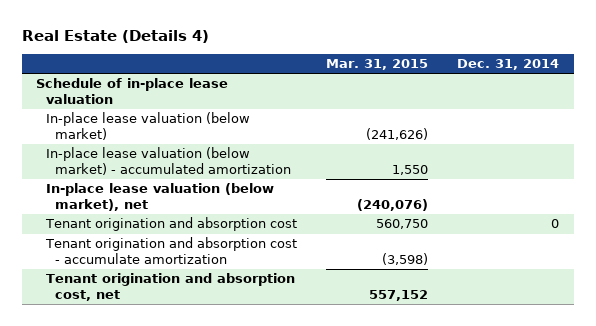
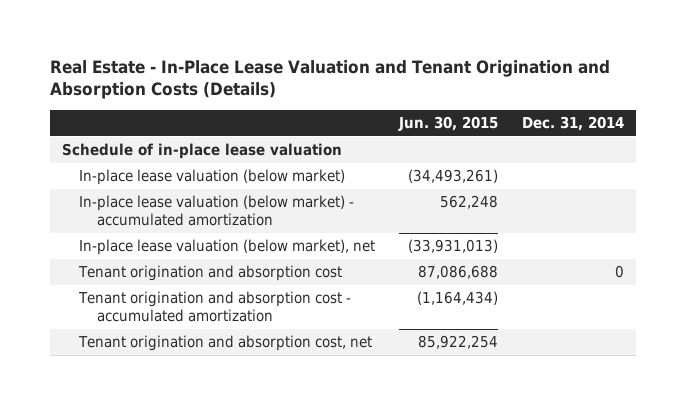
- Real Estate (Details 4)
+ Real Estate - In-Place Lease Valuation and Tenant Origination and Absorption Costs (Details)
- | Mar. 31, 2015 | Dec. 31, 2014
+ | Jun. 30, 2015 | Dec. 31, 2014
- Tenant origination and absorption cost - accumulate amortization | (3,598) |
+ Tenant origination and absorption cost - accumulated amortization | (1,164,434) |

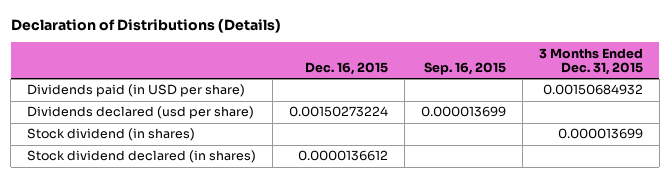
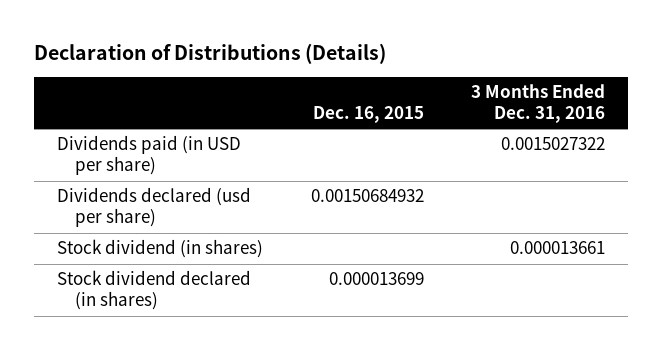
- | Dec. 16, 2015 | Sep. 16, 2015 | 3 Months Ended Dec. 31, 2015
+ | Dec. 16, 2015 | 3 Months Ended Dec. 31, 2016
- Dividends declared (usd per share) | 0.00150273224 | 0.000013699 |
+ Dividends declared (usd per share) | 0.00150684932 |
- Stock dividend declared (in shares) | 0.0000136612 | |
+ Stock dividend declared (in shares) | 0.000013699 |

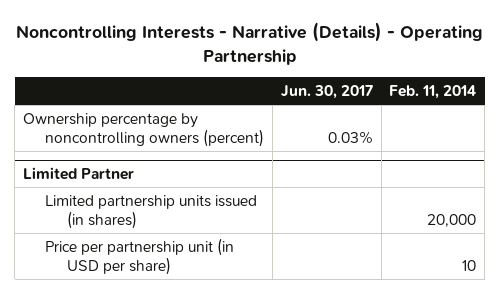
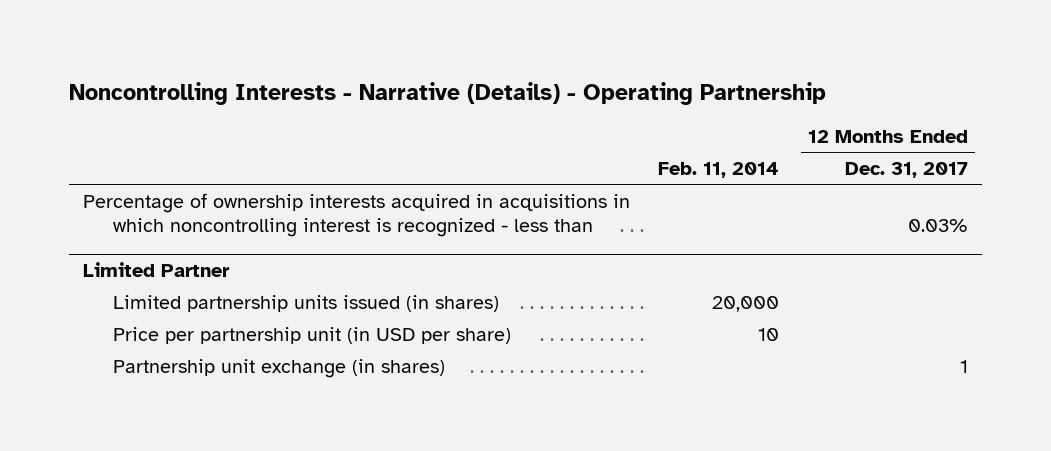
- | Jun. 30, 2017 | Feb. 11, 2014
+ | Feb. 11, 2014 | 12 Months Ended Dec. 31, 2017
- Ownership percentage by noncontrolling owners (percent) | 0.03% |
+ Percentage of ownership interests acquired in acquisitions in which noncontrolling interest is recognized - less than | | 0.03%
@ Limited Partner
+ Partnership unit exchange (in shares) | | 1

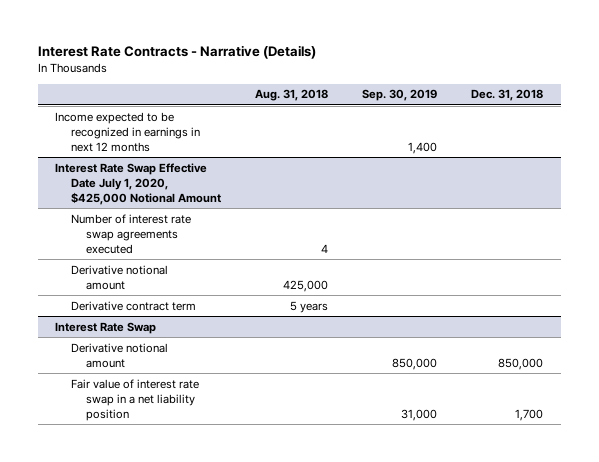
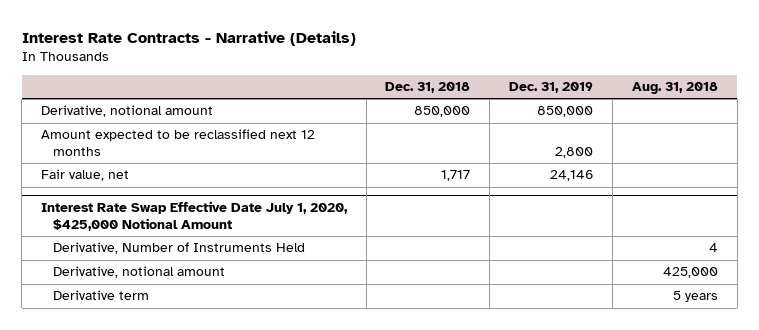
- | Aug. 31, 2018 | Sep. 30, 2019 | Dec. 31, 2018
+ | Dec. 31, 2018 | Dec. 31, 2019 | Aug. 31, 2018
- Income expected to be recognized in earnings in next 12 months | | 1,400 |
+ Derivative, notional amount | 850,000 | 850,000 |
+ Amount expected to be reclassified next 12 months | | 2,800 |
+ Fair value, net | 1,717 | 24,146 |
@ Interest Rate Swap Effective Date July 1, 2020, $425,000 Notional Amount
- Number of interest rate swap agreements executed | 4 | |
- Derivative notional amount | 425,000 | |
- Derivative contract term | 5 years | |
- Interest Rate Swap
- Derivative notional amount | | 850,000 | 850,000
- Fair value of interest rate swap in a net liability position | | 31,000 | 1,700
@ Interest Rate Swap Effective Date July 1, 2020, $425,000 Notional Amount
+ Derivative, Number of Instruments Held | | | 4
+ Derivative, notional amount | | | 425,000
+ Derivative term | | | 5 years

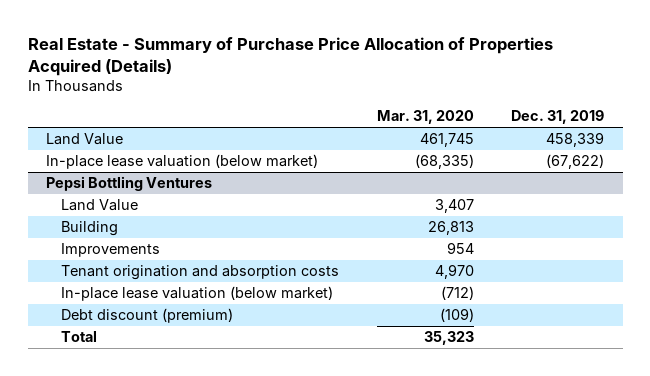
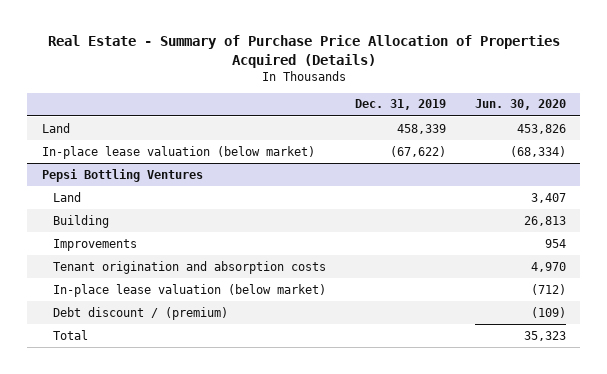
- | Mar. 31, 2020 | Dec. 31, 2019
+ | Dec. 31, 2019 | Jun. 30, 2020
- Land Value | 461,745 | 458,339
+ Land | 458,339 | 453,826
@ Pepsi Bottling Ventures
- Land Value | 3,407 |
+ Land | | 3,407
- Debt discount (premium) | (109) |
+ Debt discount / (premium) | | (109)

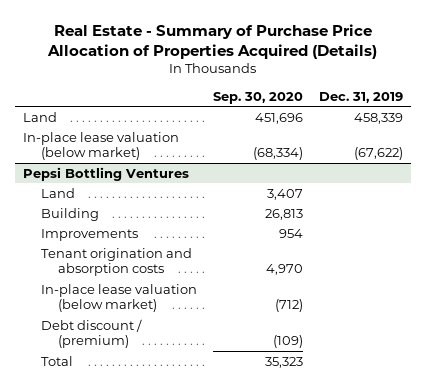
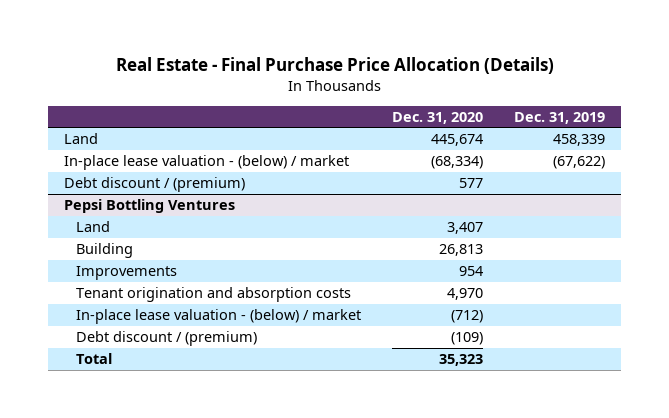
- Real Estate - Summary of Purchase Price Allocation of Properties Acquired (Details)
+ Real Estate - Final Purchase Price Allocation (Details)
- | Sep. 30, 2020 | Dec. 31, 2019
+ | Dec. 31, 2020 | Dec. 31, 2019
- In-place lease valuation (below market) | (68,334) | (67,622)
+ In-place lease valuation - (below) / market | (68,334) | (67,622)
+ Debt discount / (premium) | 577 |
@ Pepsi Bottling Ventures
- In-place lease valuation (below market) | (712) |
+ In-place lease valuation - (below) / market | (712) |

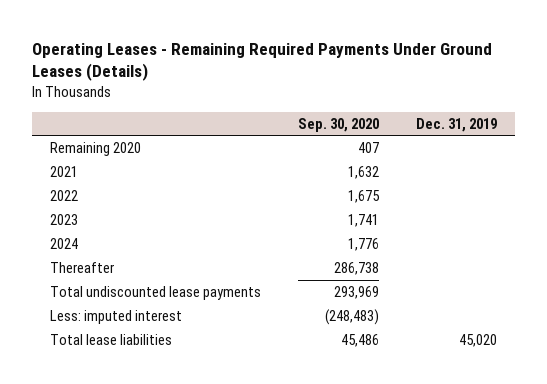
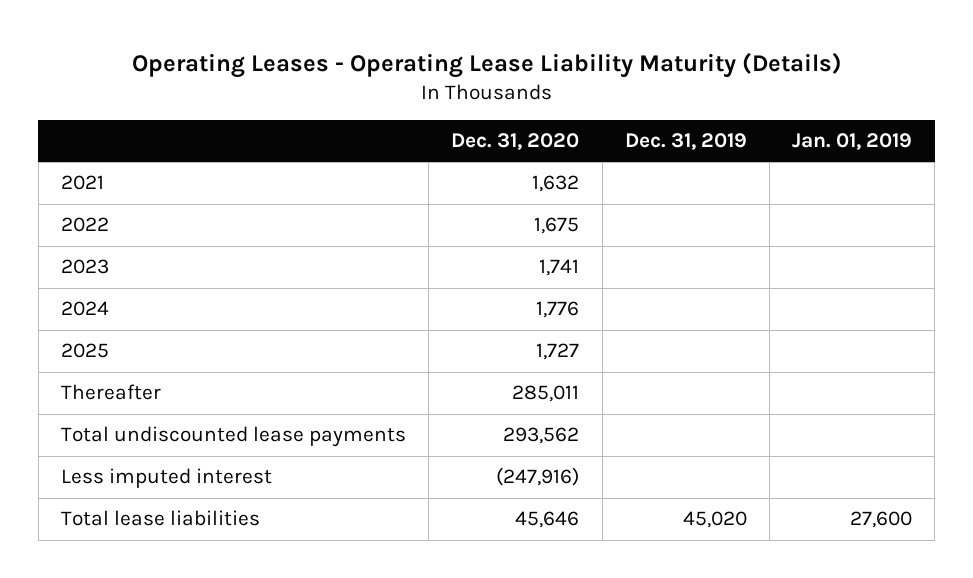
- Operating Leases - Remaining Required Payments Under Ground Leases (Details)
+ Operating Leases - Operating Lease Liability Maturity (Details)
- | Sep. 30, 2020 | Dec. 31, 2019
+ | Dec. 31, 2020 | Dec. 31, 2019 | Jan. 01, 2019
- Remaining 2020 | 407 |
+ 2025 | 1,727 | |
- Less: imputed interest | (248,483) |
+ Less imputed interest | (247,916) | |

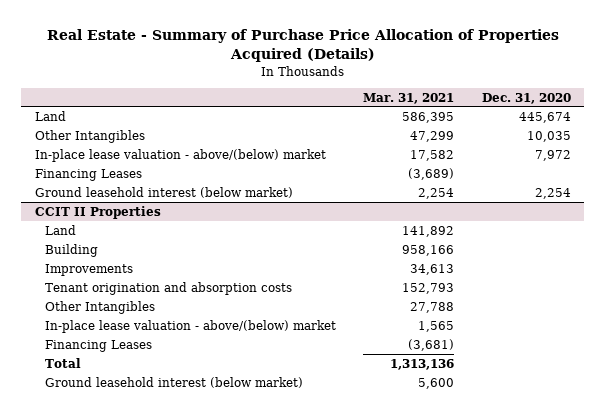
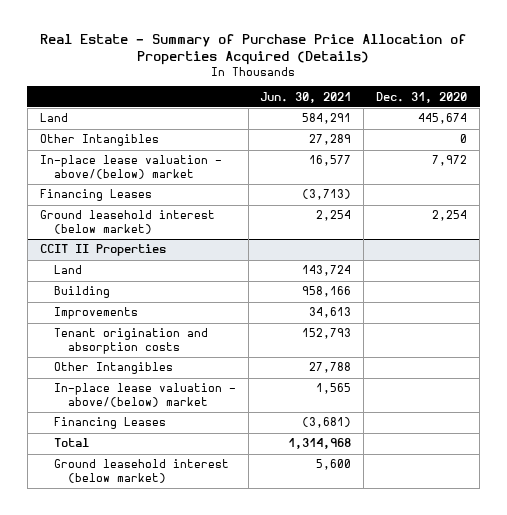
- | Mar. 31, 2021 | Dec. 31, 2020
+ | Jun. 30, 2021 | Dec. 31, 2020
- Other Intangibles | 47,299 | 10,035
+ Other Intangibles | 27,289 | 0

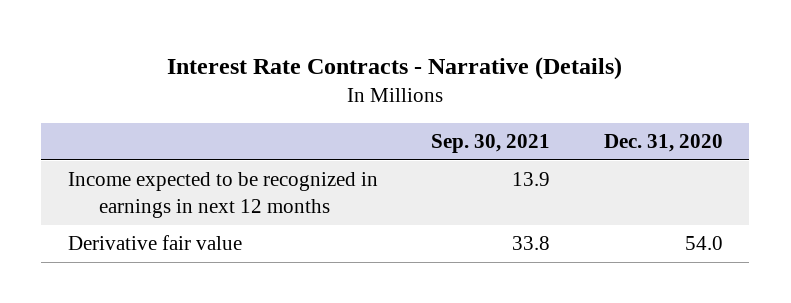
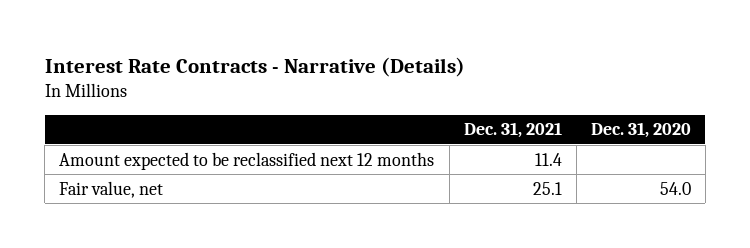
- | Sep. 30, 2021 | Dec. 31, 2020
+ | Dec. 31, 2021 | Dec. 31, 2020
- Income expected to be recognized in earnings in next 12 months | 13.9 |
- Derivative fair value | 33.8 | 54.0
+ Amount expected to be reclassified next 12 months | 11.4 |
+ Fair value, net | 25.1 | 54.0

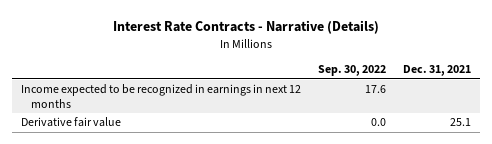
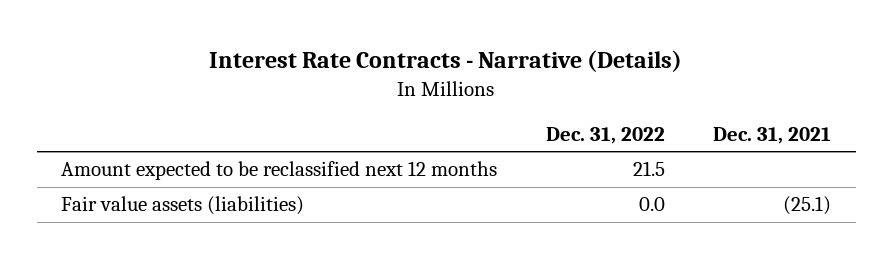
- | Sep. 30, 2022 | Dec. 31, 2021
+ | Dec. 31, 2022 | Dec. 31, 2021
- Income expected to be recognized in earnings in next 12 months | 17.6 |
- Derivative fair value | 0.0 | 25.1
+ Amount expected to be reclassified next 12 months | 21.5 |
+ Fair value assets (liabilities) | 0.0 | (25.1)

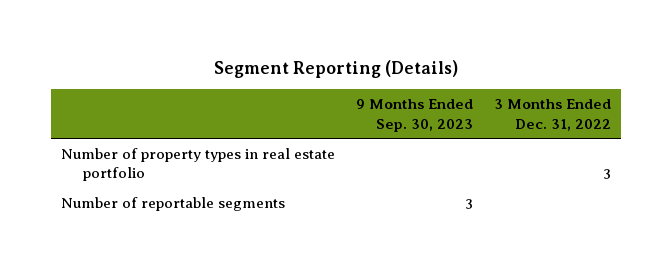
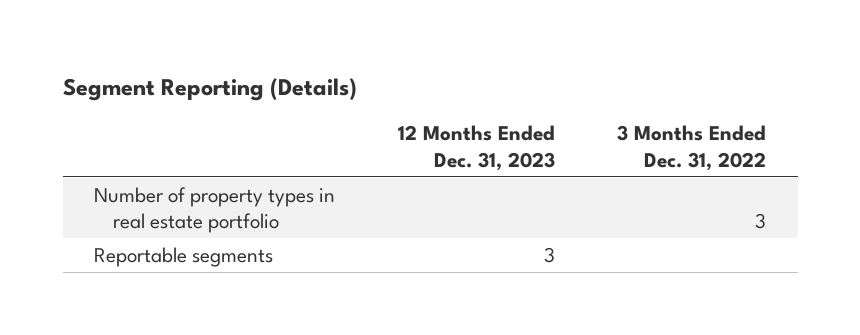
- | 9 Months Ended Sep. 30, 2023 | 3 Months Ended Dec. 31, 2022
+ | 12 Months Ended Dec. 31, 2023 | 3 Months Ended Dec. 31, 2022
- Number of reportable segments | 3 |
+ Reportable segments | 3 |

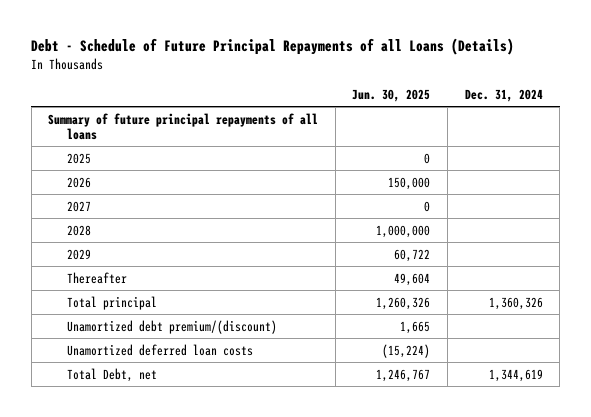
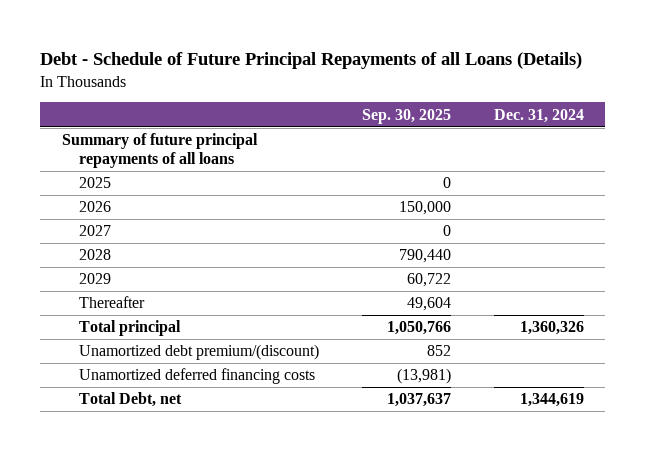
- | Jun. 30, 2025 | Dec. 31, 2024
+ | Sep. 30, 2025 | Dec. 31, 2024
- Unamortized deferred loan costs | (15,224) |
+ Unamortized deferred financing costs | (13,981) |

